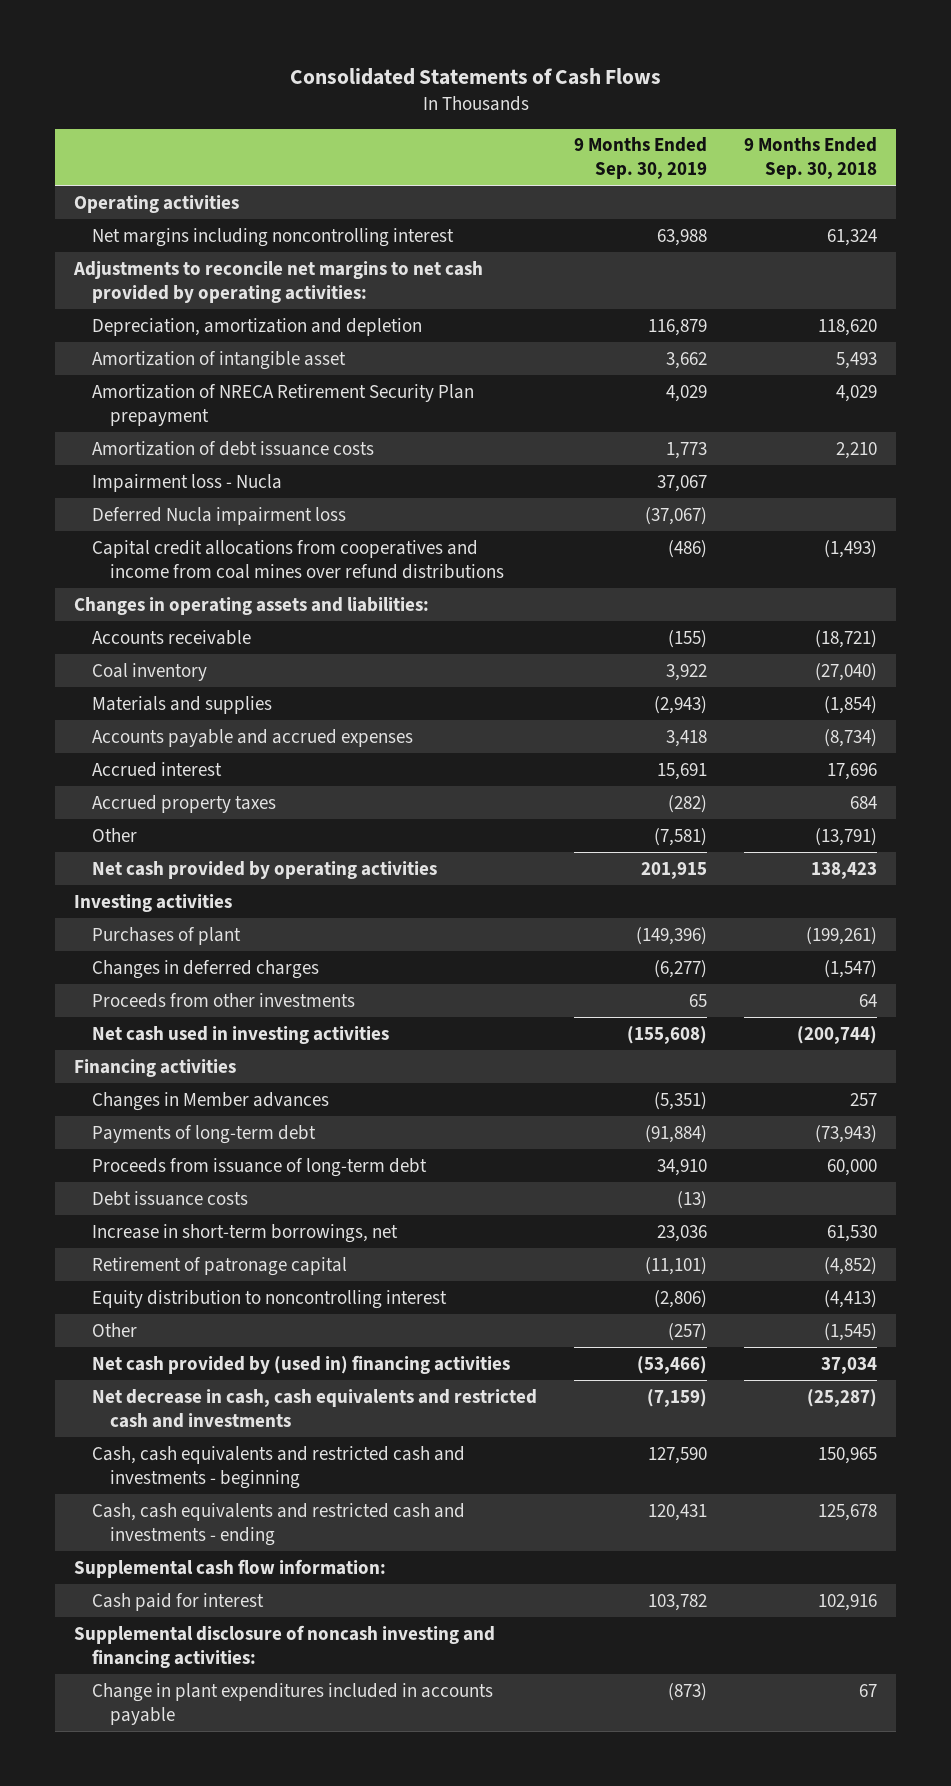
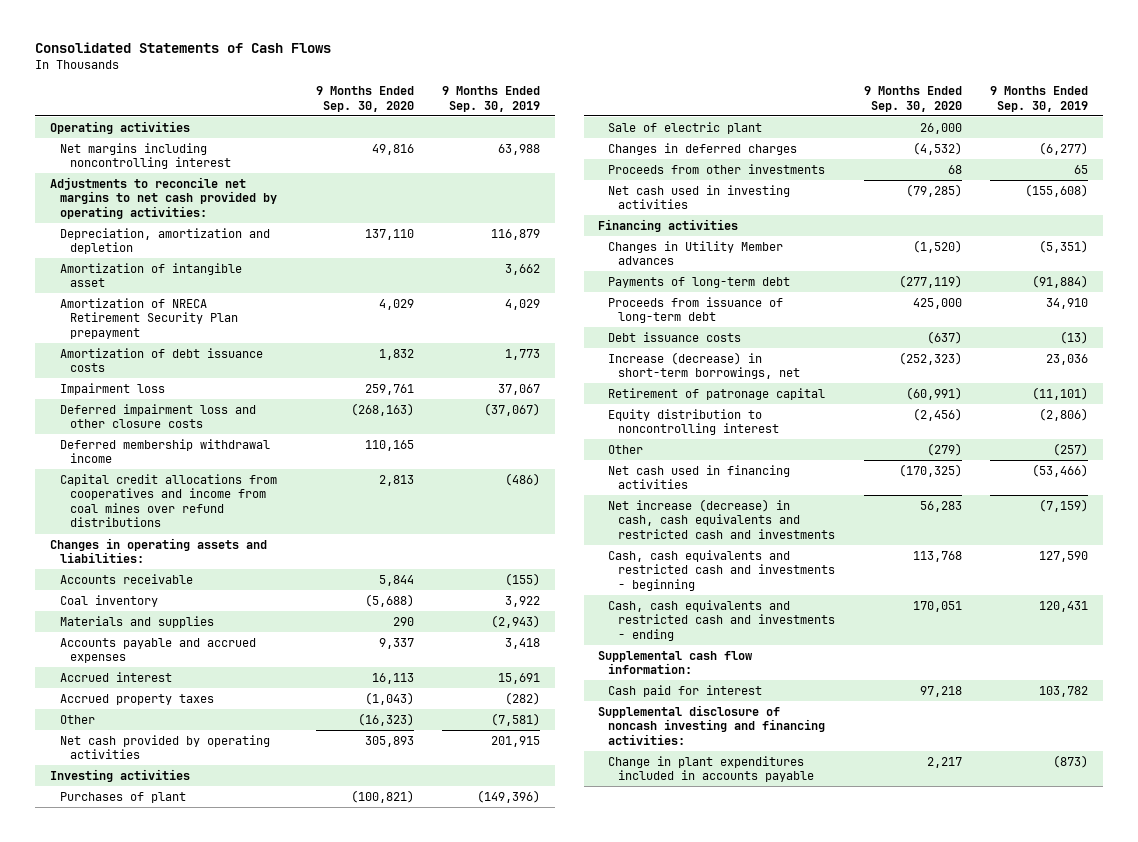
- | 9 Months Ended Sep. 30, 2019 | 9 Months Ended Sep. 30, 2018
+ | 9 Months Ended Sep. 30, 2020 | 9 Months Ended Sep. 30, 2019
- Impairment loss - Nucla | 37,067 |
- Deferred Nucla impairment loss | (37,067) |
+ Impairment loss | 259,761 | 37,067
+ Deferred impairment loss and other closure costs | (268,163) | (37,067)
+ Deferred membership withdrawal income | 110,165 |
+ Sale of electric plant | 26,000 |
- Changes in Member advances | (5,351) | 257
+ Changes in Utility Member advances | (1,520) | (5,351)
- Increase in short-term borrowings, net | 23,036 | 61,530
+ Increase (decrease) in short-term borrowings, net | (252,323) | 23,036
- Net cash provided by (used in) financing activities | (53,466) | 37,034
- Net decrease in cash, cash equivalents and restricted cash and investments | (7,159) | (25,287)
+ Net cash used in financing activities | (170,325) | (53,466)
+ Net increase (decrease) in cash, cash equivalents and restricted cash and investments | 56,283 | (7,159)

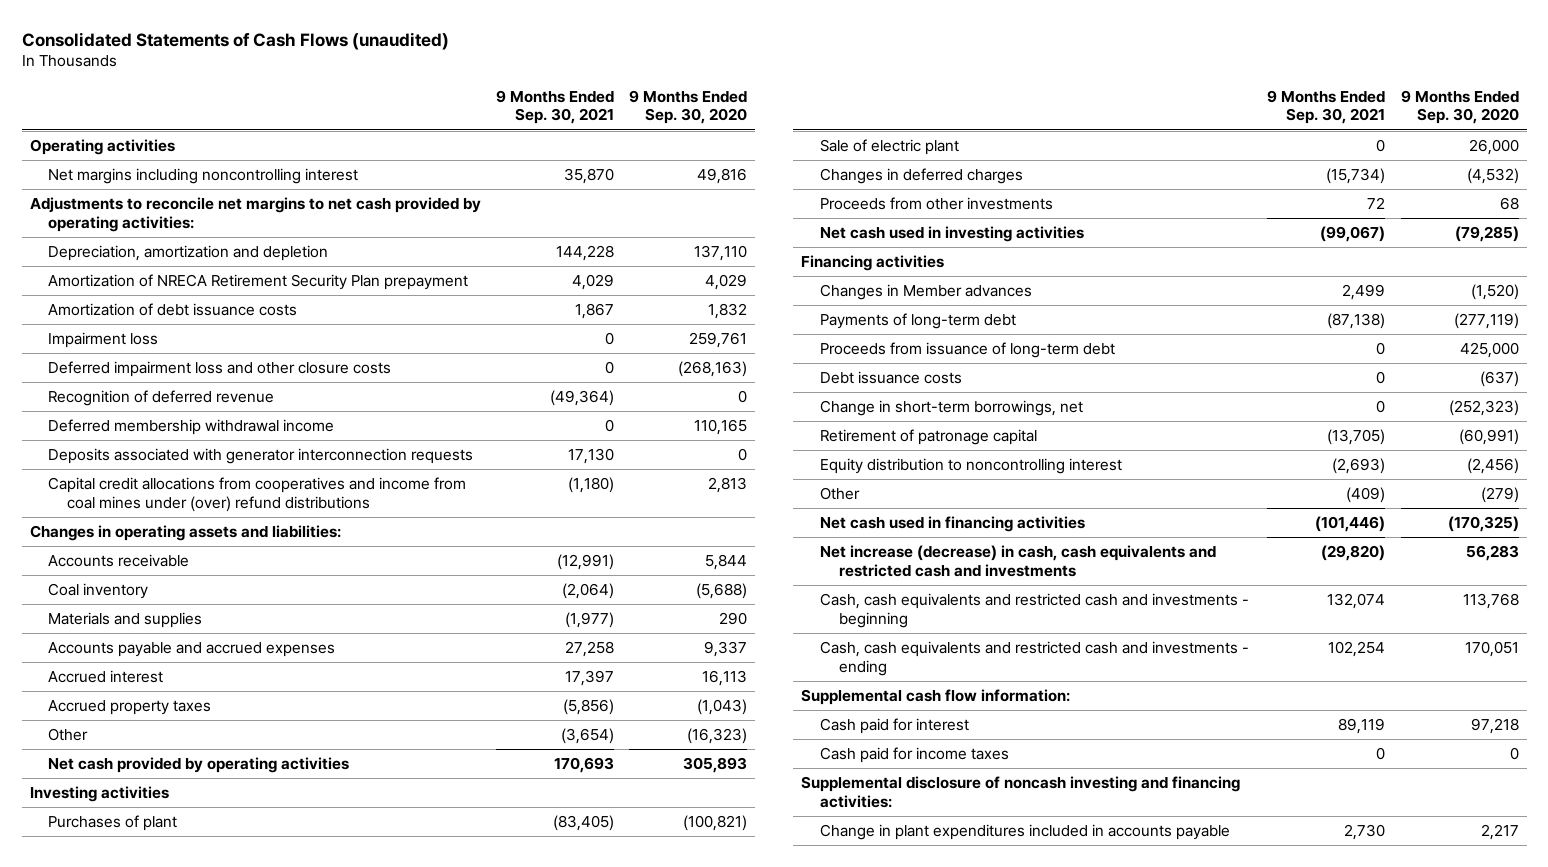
- Consolidated Statements of Cash Flows
+ Consolidated Statements of Cash Flows (unaudited)
- | 9 Months Ended Sep. 30, 2020 | 9 Months Ended Sep. 30, 2019
+ | 9 Months Ended Sep. 30, 2021 | 9 Months Ended Sep. 30, 2020
- Amortization of intangible asset | | 3,662
+ Recognition of deferred revenue | (49,364) | 0
- Capital credit allocations from cooperatives and income from coal mines over refund distributions | 2,813 | (486)
+ Deposits associated with generator interconnection requests | 17,130 | 0
+ Capital credit allocations from cooperatives and income from coal mines under (over) refund distributions | (1,180) | 2,813
- Changes in Utility Member advances | (1,520) | (5,351)
+ Changes in Member advances | 2,499 | (1,520)
- Increase (decrease) in short-term borrowings, net | (252,323) | 23,036
+ Change in short-term borrowings, net | 0 | (252,323)
+ Cash paid for income taxes | 0 | 0

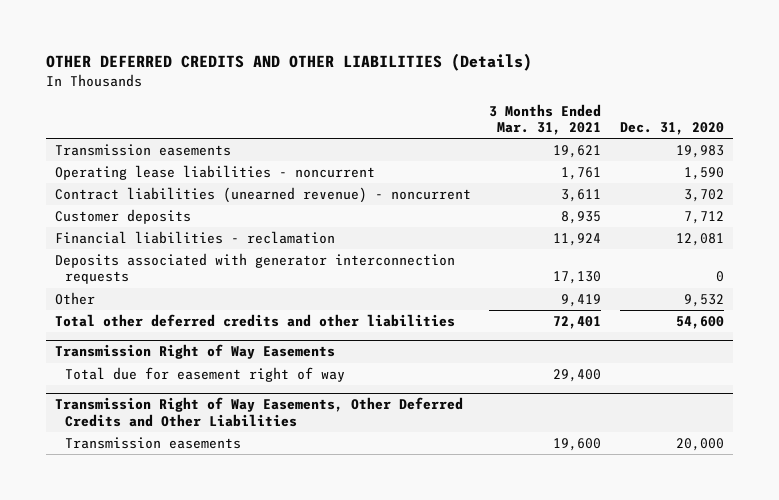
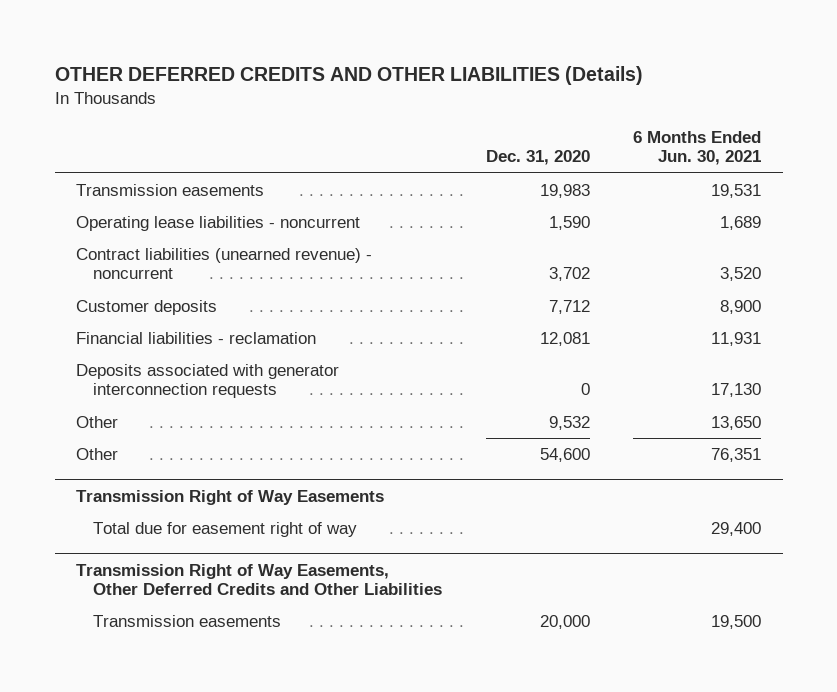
- | 3 Months Ended Mar. 31, 2021 | Dec. 31, 2020
+ | Dec. 31, 2020 | 6 Months Ended Jun. 30, 2021
- Total other deferred credits and other liabilities | 72,401 | 54,600
+ Other | 54,600 | 76,351

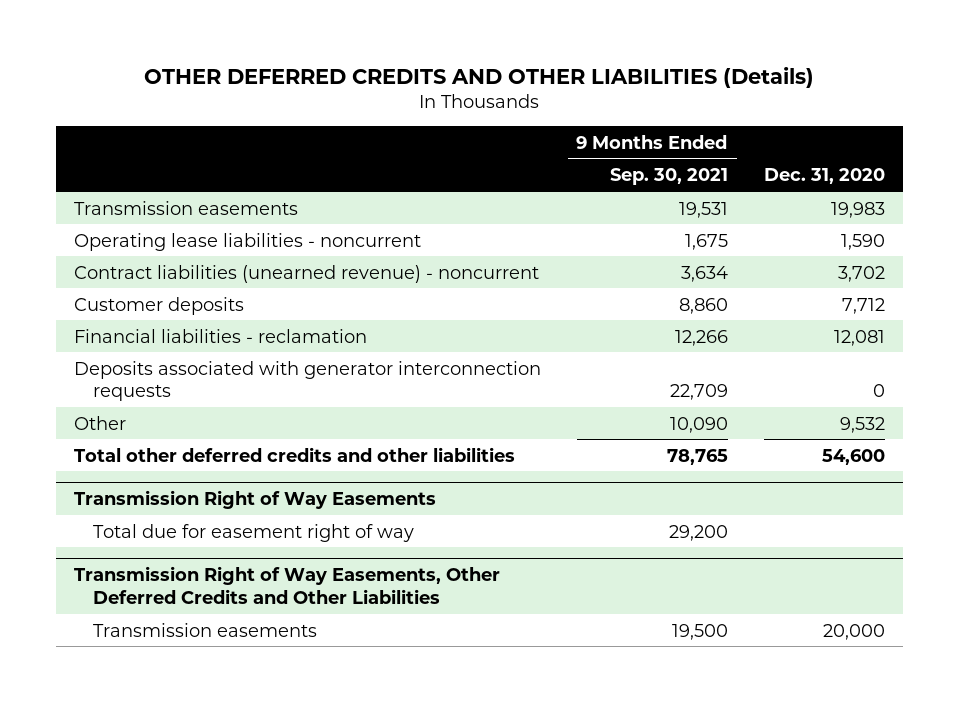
- | Dec. 31, 2020 | 6 Months Ended Jun. 30, 2021
+ | 9 Months Ended Sep. 30, 2021 | Dec. 31, 2020
- Other | 54,600 | 76,351
+ Total other deferred credits and other liabilities | 78,765 | 54,600

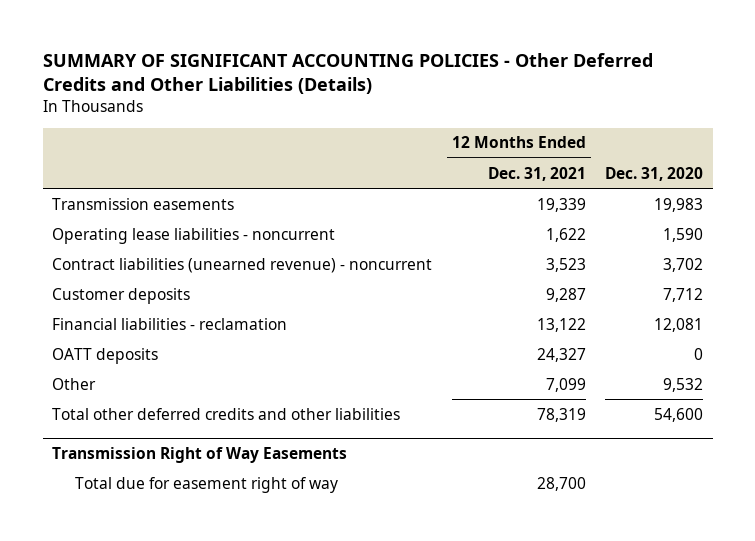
- OTHER DEFERRED CREDITS AND OTHER LIABILITIES (Details)
+ SUMMARY OF SIGNIFICANT ACCOUNTING POLICIES - Other Deferred Credits and Other Liabilities (Details)
- | 9 Months Ended Sep. 30, 2021 | Dec. 31, 2020
+ | 12 Months Ended Dec. 31, 2021 | Dec. 31, 2020
- Deposits associated with generator interconnection requests | 22,709 | 0
+ OATT deposits | 24,327 | 0
- Transmission Right of Way Easements, Other Deferred Credits and Other Liabilities
- Transmission easements | 19,500 | 20,000

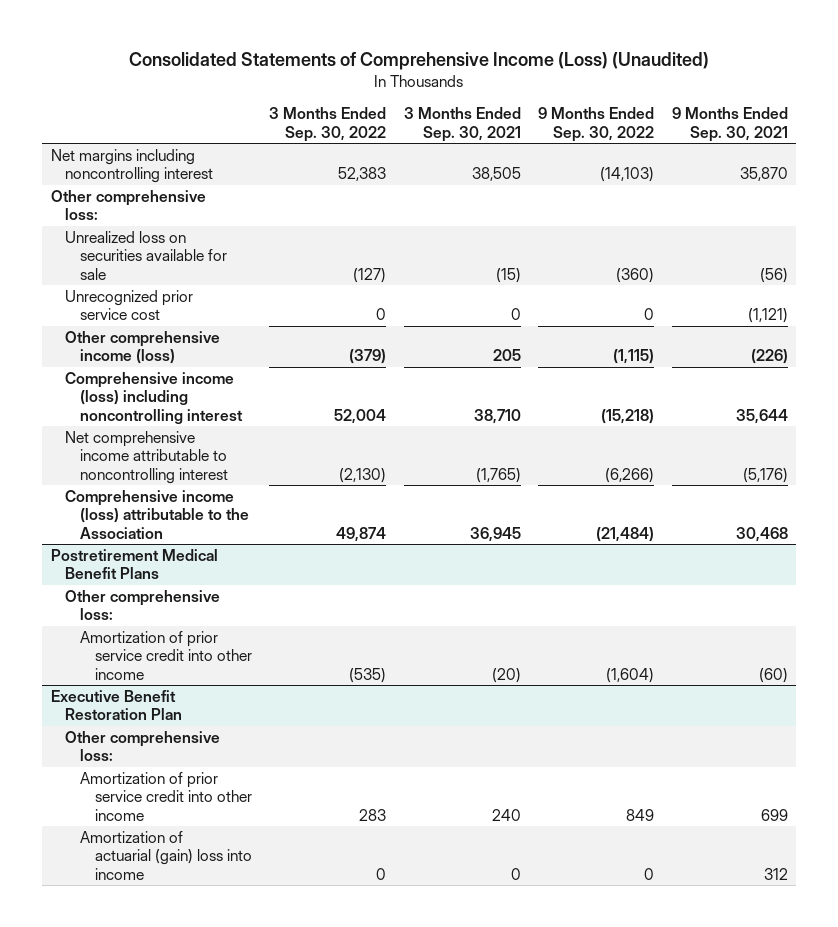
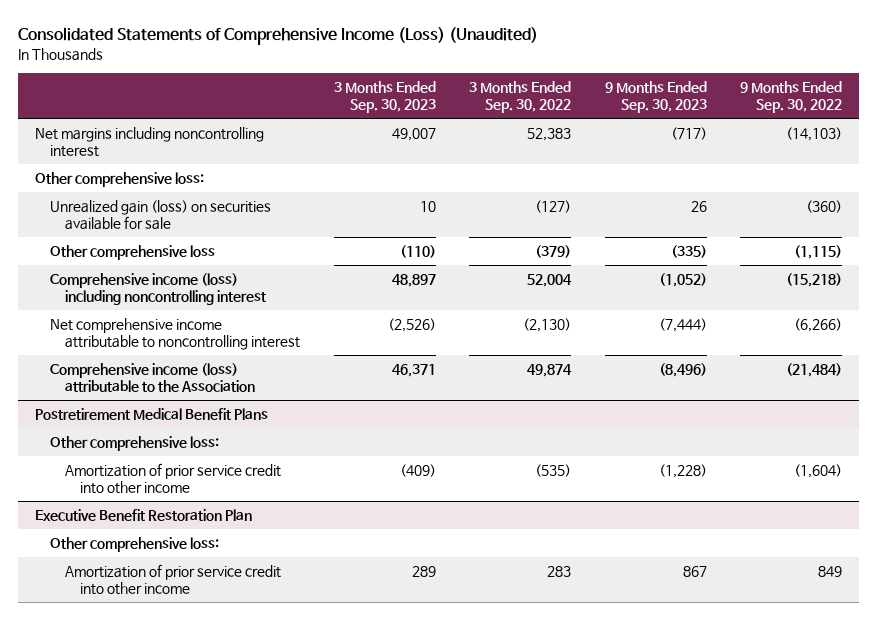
- | 3 Months Ended Sep. 30, 2022 | 3 Months Ended Sep. 30, 2021 | 9 Months Ended Sep. 30, 2022 | 9 Months Ended Sep. 30, 2021
+ | 3 Months Ended Sep. 30, 2023 | 3 Months Ended Sep. 30, 2022 | 9 Months Ended Sep. 30, 2023 | 9 Months Ended Sep. 30, 2022
- Unrealized loss on securities available for sale | (127) | (15) | (360) | (56)
- Unrecognized prior service cost | 0 | 0 | 0 | (1,121)
- Other comprehensive income (loss) | (379) | 205 | (1,115) | (226)
+ Unrealized gain (loss) on securities available for sale | 10 | (127) | 26 | (360)
+ Other comprehensive loss | (110) | (379) | (335) | (1,115)
@ Executive Benefit Restoration Plan
- Amortization of actuarial (gain) loss into income | 0 | 0 | 0 | 312

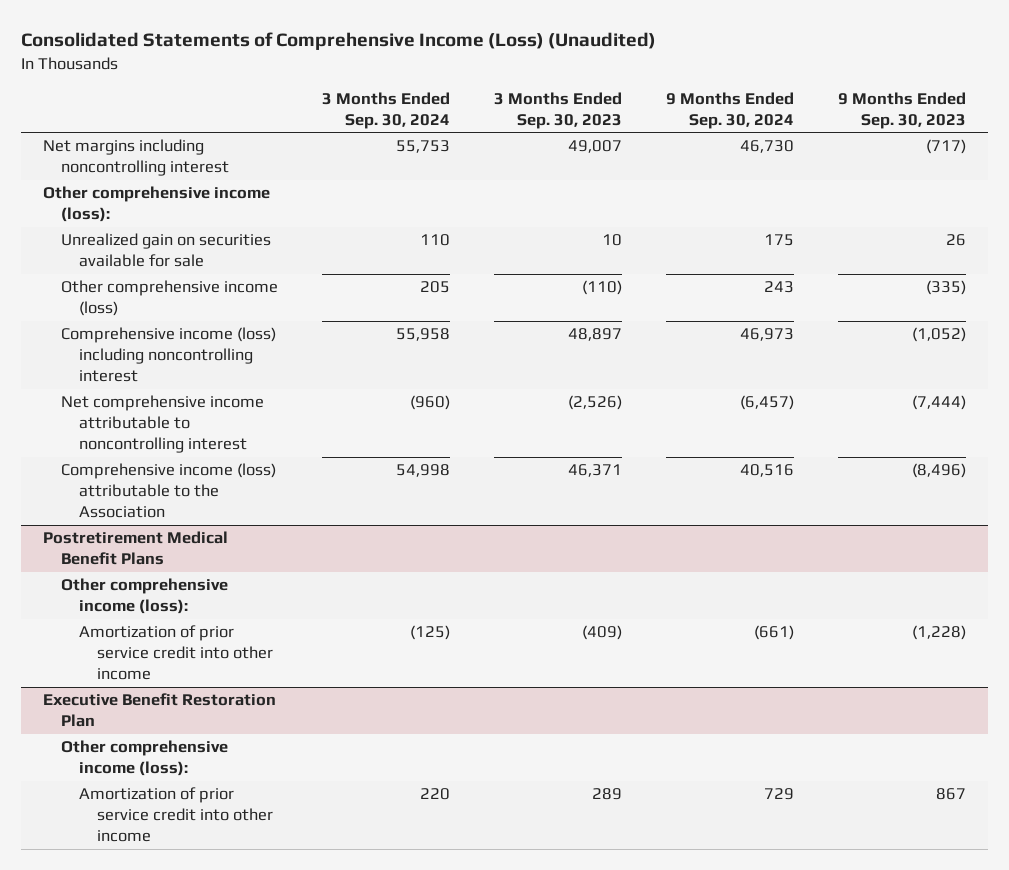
- | 3 Months Ended Sep. 30, 2023 | 3 Months Ended Sep. 30, 2022 | 9 Months Ended Sep. 30, 2023 | 9 Months Ended Sep. 30, 2022
+ | 3 Months Ended Sep. 30, 2024 | 3 Months Ended Sep. 30, 2023 | 9 Months Ended Sep. 30, 2024 | 9 Months Ended Sep. 30, 2023
- Other comprehensive loss:
- Unrealized gain (loss) on securities available for sale | 10 | (127) | 26 | (360)
- Other comprehensive loss | (110) | (379) | (335) | (1,115)
+ Other comprehensive income (loss):
+ Unrealized gain on securities available for sale | 110 | 10 | 175 | 26
+ Other comprehensive income (loss) | 205 | (110) | 243 | (335)
@ Postretirement Medical Benefit Plans
- Other comprehensive loss:
+ Other comprehensive income (loss):
@ Executive Benefit Restoration Plan
- Other comprehensive loss:
+ Other comprehensive income (loss):

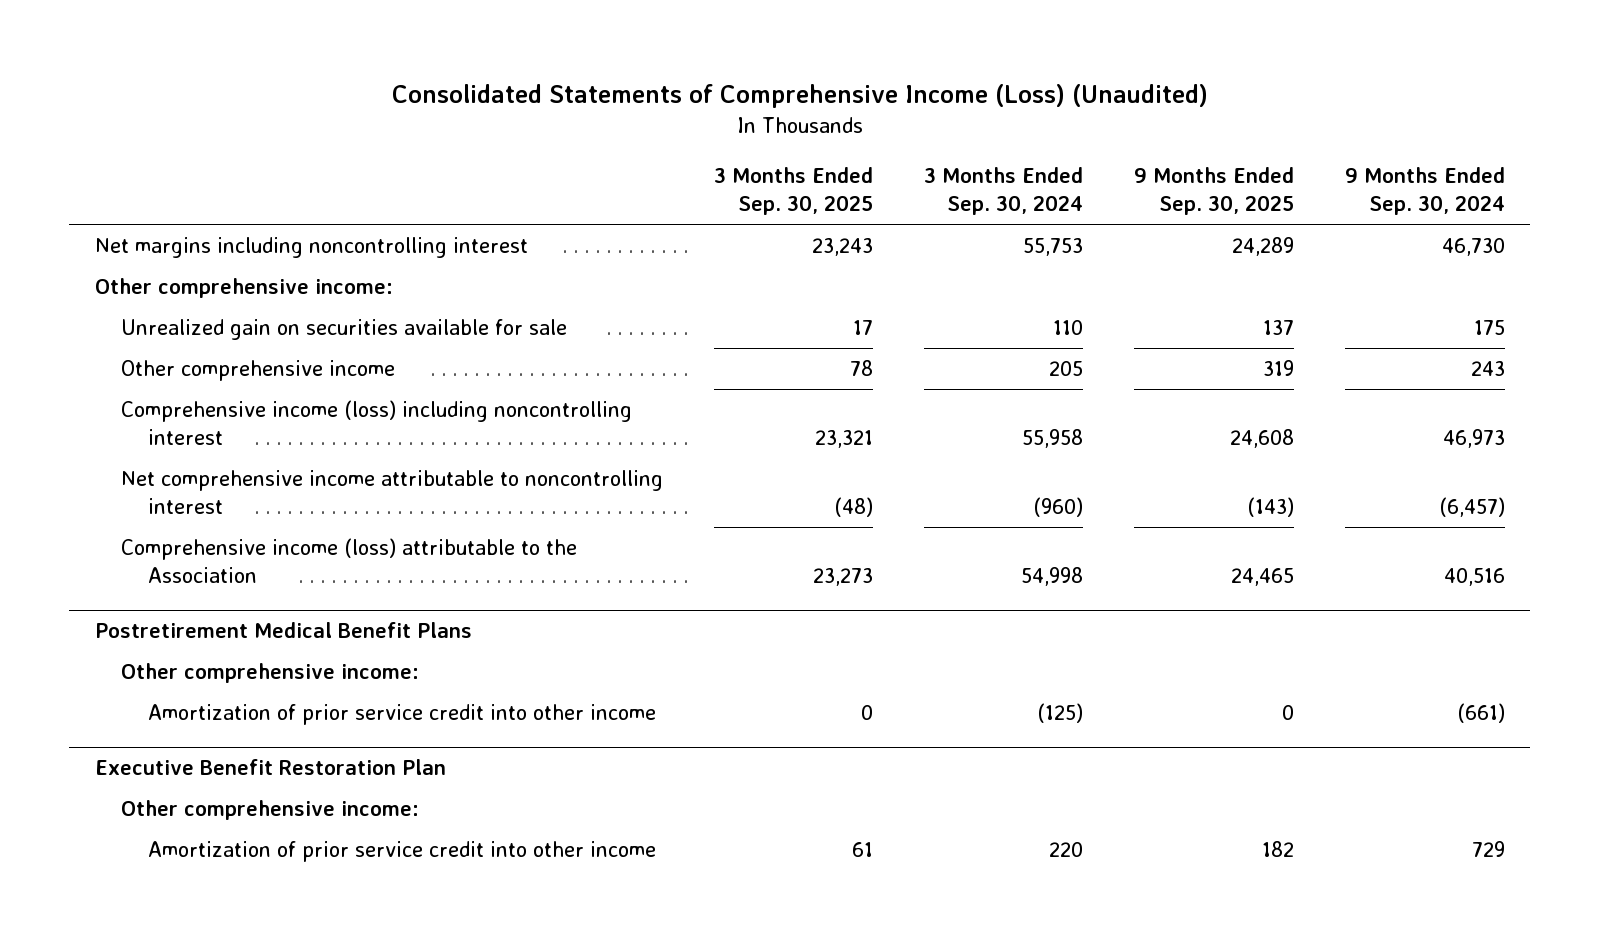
- | 3 Months Ended Sep. 30, 2024 | 3 Months Ended Sep. 30, 2023 | 9 Months Ended Sep. 30, 2024 | 9 Months Ended Sep. 30, 2023
+ | 3 Months Ended Sep. 30, 2025 | 3 Months Ended Sep. 30, 2024 | 9 Months Ended Sep. 30, 2025 | 9 Months Ended Sep. 30, 2024
- Other comprehensive income (loss):
+ Other comprehensive income:
- Other comprehensive income (loss) | 205 | (110) | 243 | (335)
+ Other comprehensive income | 78 | 205 | 319 | 243
@ Postretirement Medical Benefit Plans
- Other comprehensive income (loss):
+ Other comprehensive income:
@ Executive Benefit Restoration Plan
- Other comprehensive income (loss):
+ Other comprehensive income:

